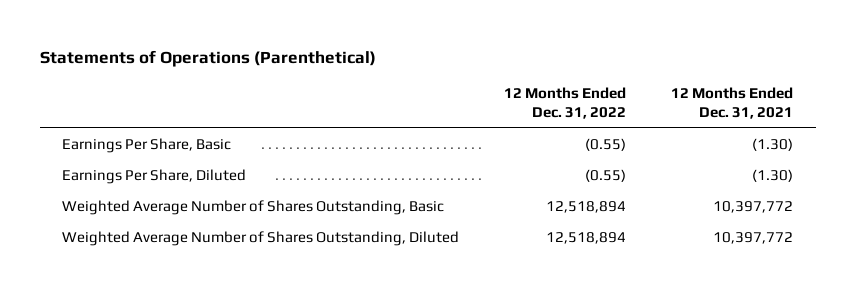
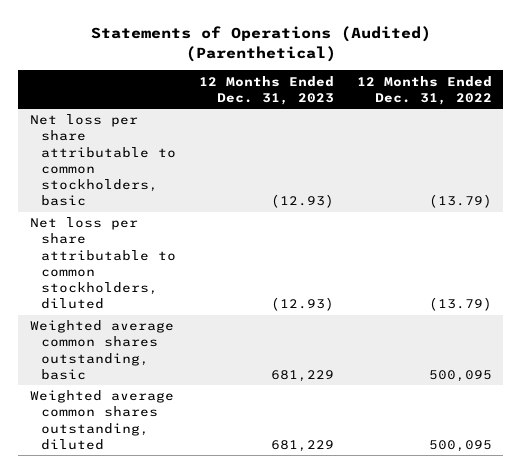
- Statements of Operations (Parenthetical)
+ Statements of Operations (Audited) (Parenthetical)
- | 12 Months Ended Dec. 31, 2022 | 12 Months Ended Dec. 31, 2021
+ | 12 Months Ended Dec. 31, 2023 | 12 Months Ended Dec. 31, 2022
- Earnings Per Share, Basic | (0.55) | (1.30)
- Earnings Per Share, Diluted | (0.55) | (1.30)
- Weighted Average Number of Shares Outstanding, Basic | 12,518,894 | 10,397,772
- Weighted Average Number of Shares Outstanding, Diluted | 12,518,894 | 10,397,772
+ Net loss per share attributable to common stockholders, basic | (12.93) | (13.79)
+ Net loss per share attributable to common stockholders, diluted | (12.93) | (13.79)
+ Weighted average common shares outstanding, basic | 681,229 | 500,095
+ Weighted average common shares outstanding, diluted | 681,229 | 500,095

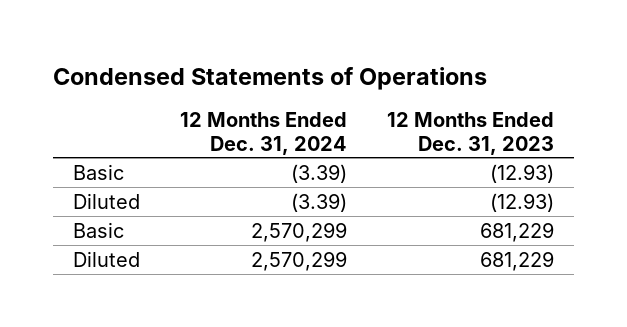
- Statements of Operations (Audited) (Parenthetical)
+ Condensed Statements of Operations
- | 12 Months Ended Dec. 31, 2023 | 12 Months Ended Dec. 31, 2022
+ | 12 Months Ended Dec. 31, 2024 | 12 Months Ended Dec. 31, 2023
- Net loss per share attributable to common stockholders, basic | (12.93) | (13.79)
- Net loss per share attributable to common stockholders, diluted | (12.93) | (13.79)
- Weighted average common shares outstanding, basic | 681,229 | 500,095
- Weighted average common shares outstanding, diluted | 681,229 | 500,095
+ Basic | (3.39) | (12.93)
+ Diluted | (3.39) | (12.93)
+ Basic | 2,570,299 | 681,229
+ Diluted | 2,570,299 | 681,229

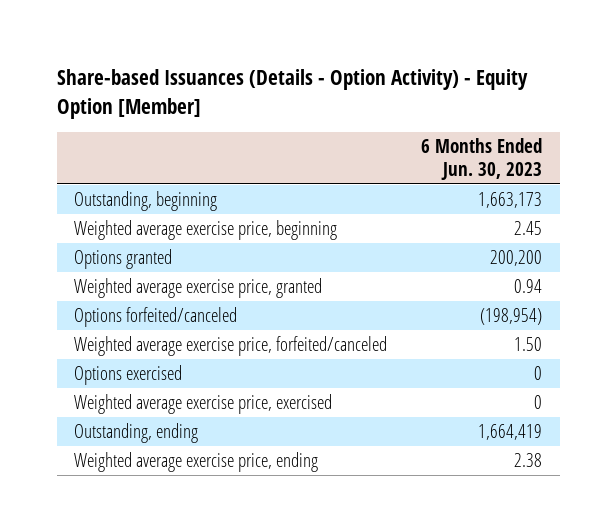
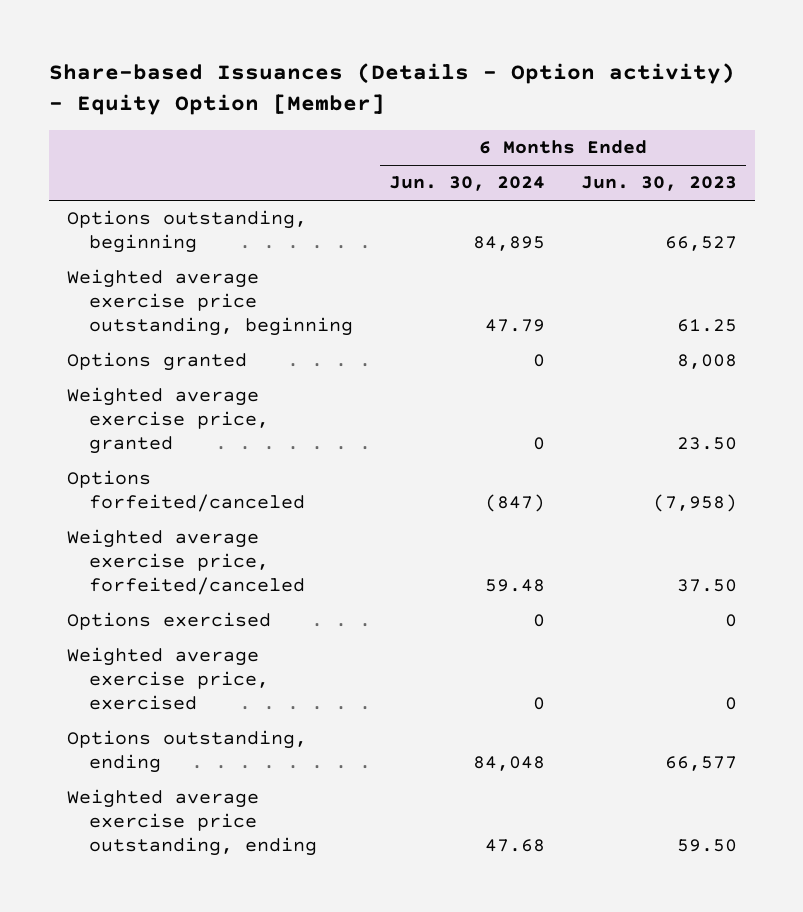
- Share-based Issuances (Details - Option Activity) - Equity Option [Member]
+ Share-based Issuances (Details - Option activity) - Equity Option [Member]
- | 6 Months Ended Jun. 30, 2023
+ | 6 Months Ended Jun. 30, 2024 | 6 Months Ended Jun. 30, 2023
- Outstanding, beginning | 1,663,173
- Weighted average exercise price, beginning | 2.45
- Options granted | 200,200
- Weighted average exercise price, granted | 0.94
- Options forfeited/canceled | (198,954)
- Weighted average exercise price, forfeited/canceled | 1.50
+ Options outstanding, beginning | 84,895 | 66,527
+ Weighted average exercise price outstanding, beginning | 47.79 | 61.25
+ Options granted | 0 | 8,008
+ Weighted average exercise price, granted | 0 | 23.50
+ Options forfeited/canceled | (847) | (7,958)
+ Weighted average exercise price, forfeited/canceled | 59.48 | 37.50
- Outstanding, ending | 1,664,419
- Weighted average exercise price, ending | 2.38
+ Options outstanding, ending | 84,048 | 66,577
+ Weighted average exercise price outstanding, ending | 47.68 | 59.50

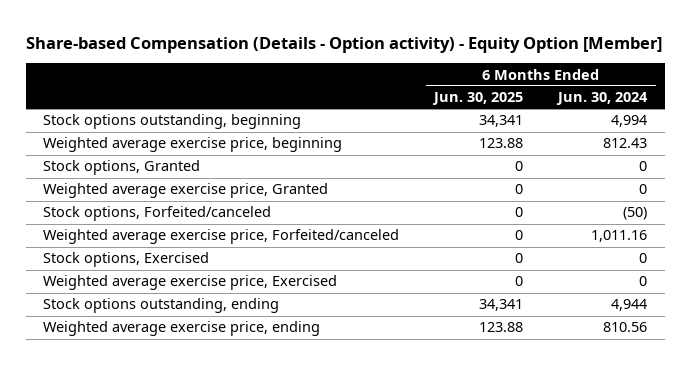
- Share-based Issuances (Details - Option activity) - Equity Option [Member]
+ Share-based Compensation (Details - Option activity) - Equity Option [Member]
- | 6 Months Ended Jun. 30, 2024 | 6 Months Ended Jun. 30, 2023
+ | 6 Months Ended Jun. 30, 2025 | 6 Months Ended Jun. 30, 2024
- Options outstanding, beginning | 84,895 | 66,527
- Weighted average exercise price outstanding, beginning | 47.79 | 61.25
- Options granted | 0 | 8,008
- Weighted average exercise price, granted | 0 | 23.50
- Options forfeited/canceled | (847) | (7,958)
- Weighted average exercise price, forfeited/canceled | 59.48 | 37.50
- Options exercised | 0 | 0
- Weighted average exercise price, exercised | 0 | 0
- Options outstanding, ending | 84,048 | 66,577
- Weighted average exercise price outstanding, ending | 47.68 | 59.50
+ Stock options outstanding, beginning | 34,341 | 4,994
+ Weighted average exercise price, beginning | 123.88 | 812.43
+ Stock options, Granted | 0 | 0
+ Weighted average exercise price, Granted | 0 | 0
+ Stock options, Forfeited/canceled | 0 | (50)
+ Weighted average exercise price, Forfeited/canceled | 0 | 1,011.16
+ Stock options, Exercised | 0 | 0
+ Weighted average exercise price, Exercised | 0 | 0
+ Stock options outstanding, ending | 34,341 | 4,944
+ Weighted average exercise price, ending | 123.88 | 810.56

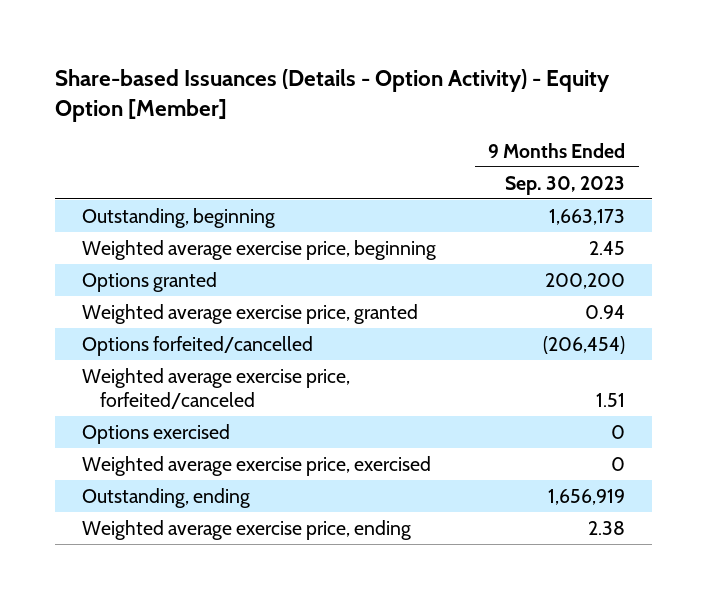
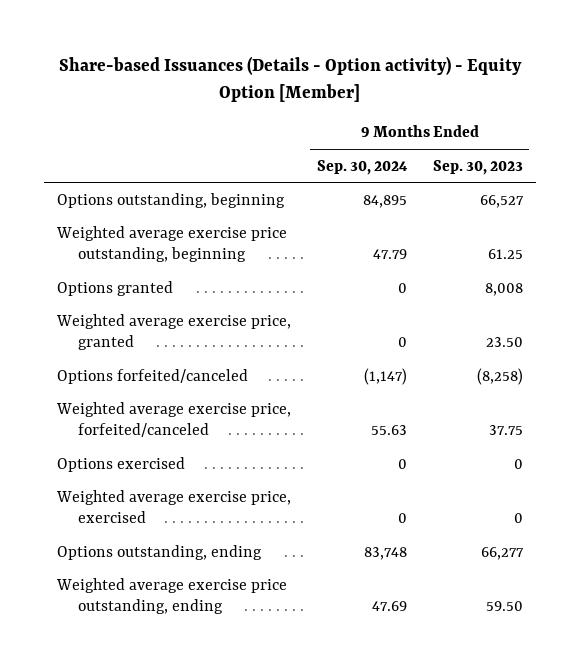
- Share-based Issuances (Details - Option Activity) - Equity Option [Member]
+ Share-based Issuances (Details - Option activity) - Equity Option [Member]
- | 9 Months Ended Sep. 30, 2023
+ | 9 Months Ended Sep. 30, 2024 | 9 Months Ended Sep. 30, 2023
- Outstanding, beginning | 1,663,173
- Weighted average exercise price, beginning | 2.45
- Options granted | 200,200
- Weighted average exercise price, granted | 0.94
- Options forfeited/cancelled | (206,454)
- Weighted average exercise price, forfeited/canceled | 1.51
+ Options outstanding, beginning | 84,895 | 66,527
+ Weighted average exercise price outstanding, beginning | 47.79 | 61.25
+ Options granted | 0 | 8,008
+ Weighted average exercise price, granted | 0 | 23.50
+ Options forfeited/canceled | (1,147) | (8,258)
+ Weighted average exercise price, forfeited/canceled | 55.63 | 37.75
- Outstanding, ending | 1,656,919
- Weighted average exercise price, ending | 2.38
+ Options outstanding, ending | 83,748 | 66,277
+ Weighted average exercise price outstanding, ending | 47.69 | 59.50

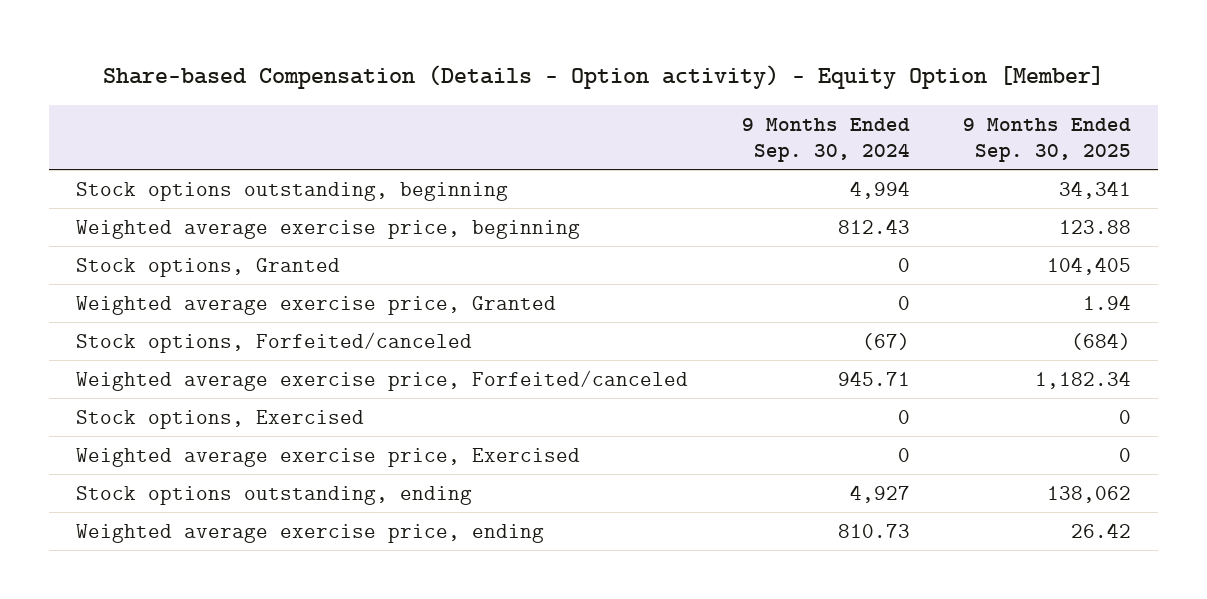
- Share-based Issuances (Details - Option activity) - Equity Option [Member]
+ Share-based Compensation (Details - Option activity) - Equity Option [Member]
- | 9 Months Ended Sep. 30, 2024 | 9 Months Ended Sep. 30, 2023
+ | 9 Months Ended Sep. 30, 2024 | 9 Months Ended Sep. 30, 2025
- Options outstanding, beginning | 84,895 | 66,527
- Weighted average exercise price outstanding, beginning | 47.79 | 61.25
- Options granted | 0 | 8,008
- Weighted average exercise price, granted | 0 | 23.50
- Options forfeited/canceled | (1,147) | (8,258)
- Weighted average exercise price, forfeited/canceled | 55.63 | 37.75
- Options exercised | 0 | 0
- Weighted average exercise price, exercised | 0 | 0
- Options outstanding, ending | 83,748 | 66,277
- Weighted average exercise price outstanding, ending | 47.69 | 59.50
+ Stock options outstanding, beginning | 4,994 | 34,341
+ Weighted average exercise price, beginning | 812.43 | 123.88
+ Stock options, Granted | 0 | 104,405
+ Weighted average exercise price, Granted | 0 | 1.94
+ Stock options, Forfeited/canceled | (67) | (684)
+ Weighted average exercise price, Forfeited/canceled | 945.71 | 1,182.34
+ Stock options, Exercised | 0 | 0
+ Weighted average exercise price, Exercised | 0 | 0
+ Stock options outstanding, ending | 4,927 | 138,062
+ Weighted average exercise price, ending | 810.73 | 26.42

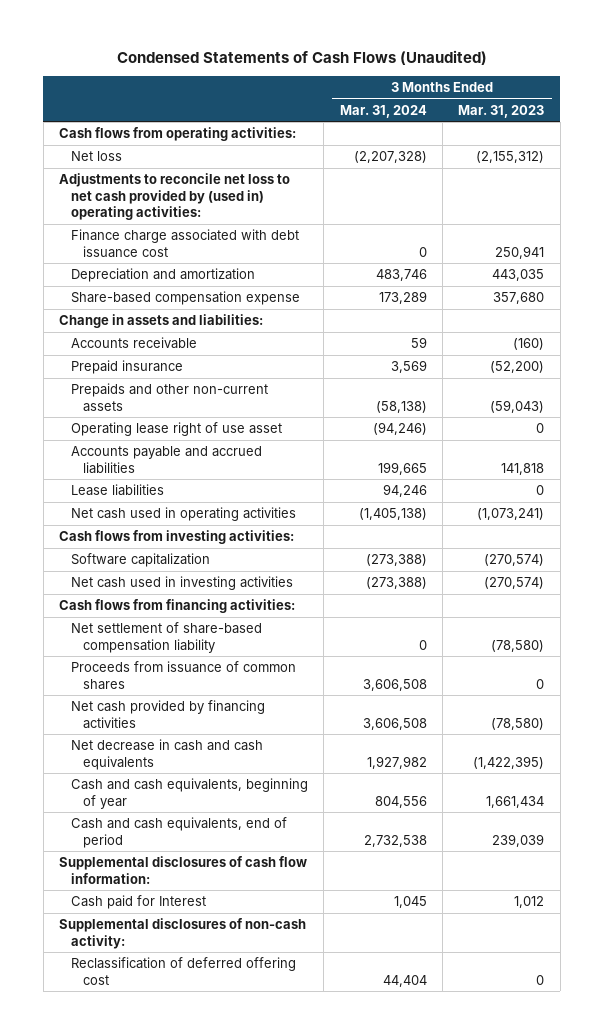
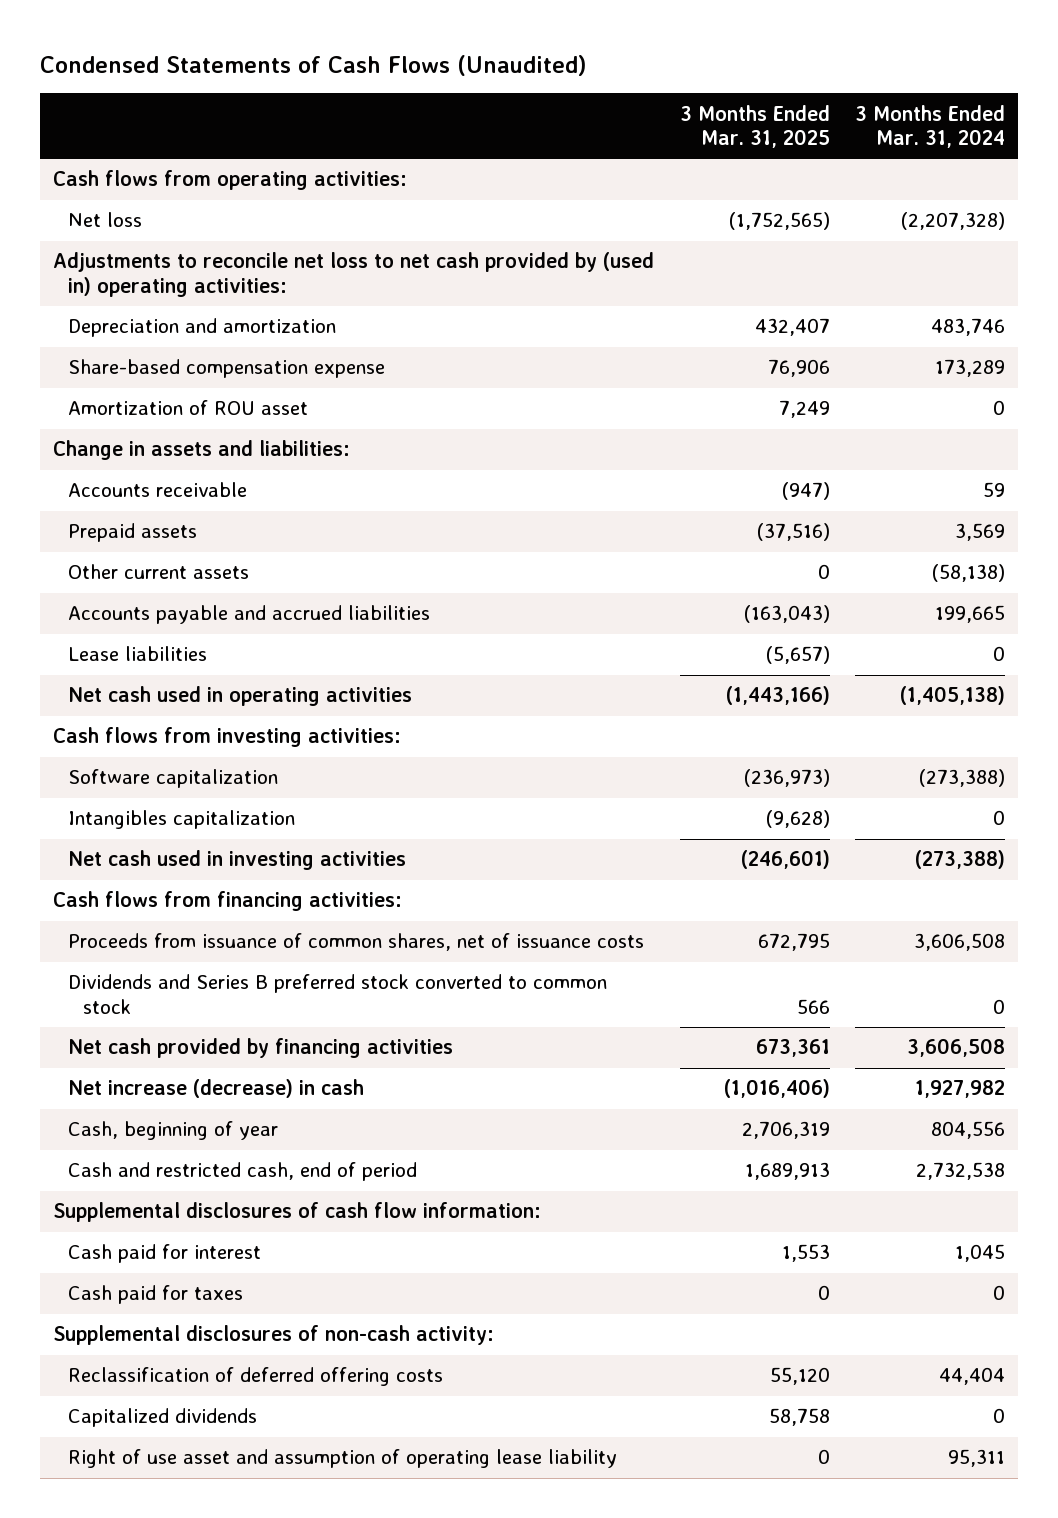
- | 3 Months Ended Mar. 31, 2024 | 3 Months Ended Mar. 31, 2023
+ | 3 Months Ended Mar. 31, 2025 | 3 Months Ended Mar. 31, 2024
- Finance charge associated with debt issuance cost | 0 | 250,941
+ Amortization of ROU asset | 7,249 | 0
- Prepaid insurance | 3,569 | (52,200)
- Prepaids and other non-current assets | (58,138) | (59,043)
- Operating lease right of use asset | (94,246) | 0
+ Prepaid assets | (37,516) | 3,569
+ Other current assets | 0 | (58,138)
- Lease liabilities | 94,246 | 0
+ Lease liabilities | (5,657) | 0
+ Intangibles capitalization | (9,628) | 0
- Net settlement of share-based compensation liability | 0 | (78,580)
- Proceeds from issuance of common shares | 3,606,508 | 0
+ Proceeds from issuance of common shares, net of issuance costs | 672,795 | 3,606,508
+ Dividends and Series B preferred stock converted to common stock | 566 | 0
- Net decrease in cash and cash equivalents | 1,927,982 | (1,422,395)
- Cash and cash equivalents, beginning of year | 804,556 | 1,661,434
- Cash and cash equivalents, end of period | 2,732,538 | 239,039
+ Net increase (decrease) in cash | (1,016,406) | 1,927,982
+ Cash, beginning of year | 2,706,319 | 804,556
+ Cash and restricted cash, end of period | 1,689,913 | 2,732,538
- Cash paid for Interest | 1,045 | 1,012
+ Cash paid for interest | 1,553 | 1,045
+ Cash paid for taxes | 0 | 0
- Reclassification of deferred offering cost | 44,404 | 0
+ Reclassification of deferred offering costs | 55,120 | 44,404
+ Capitalized dividends | 58,758 | 0
+ Right of use asset and assumption of operating lease liability | 0 | 95,311

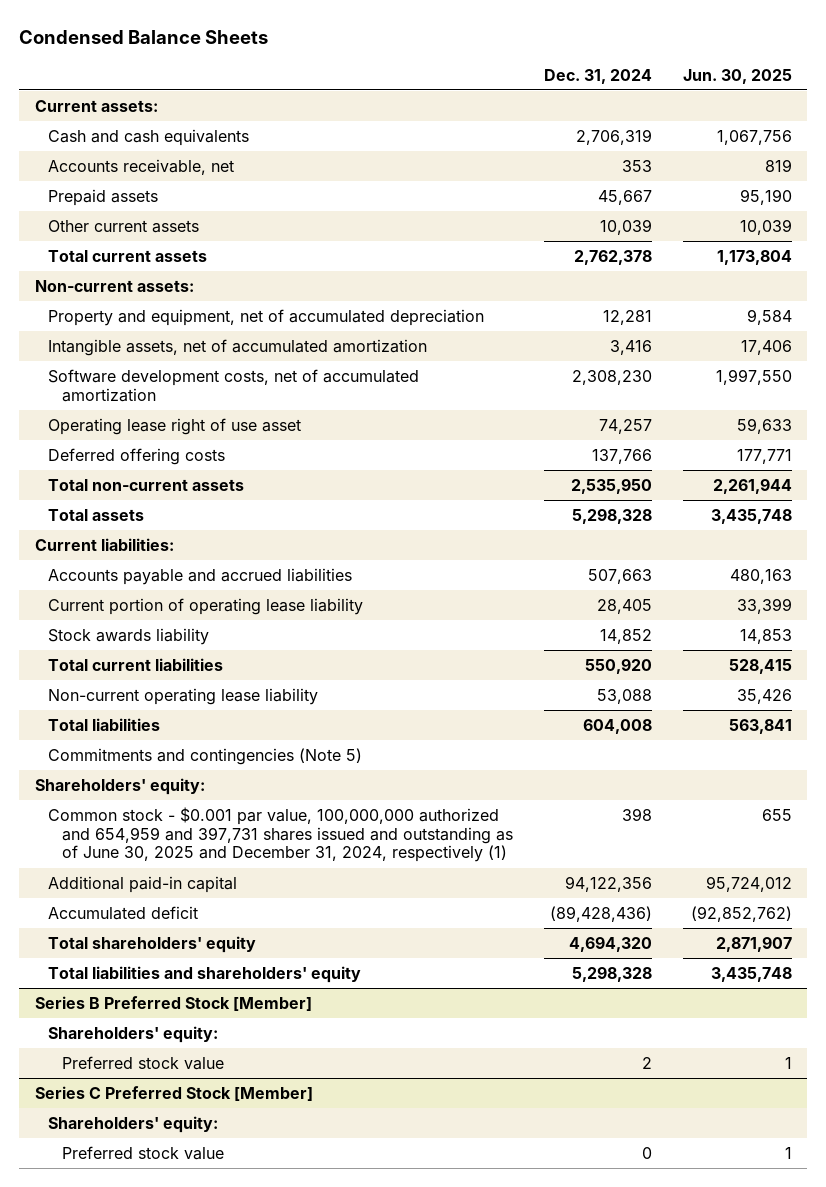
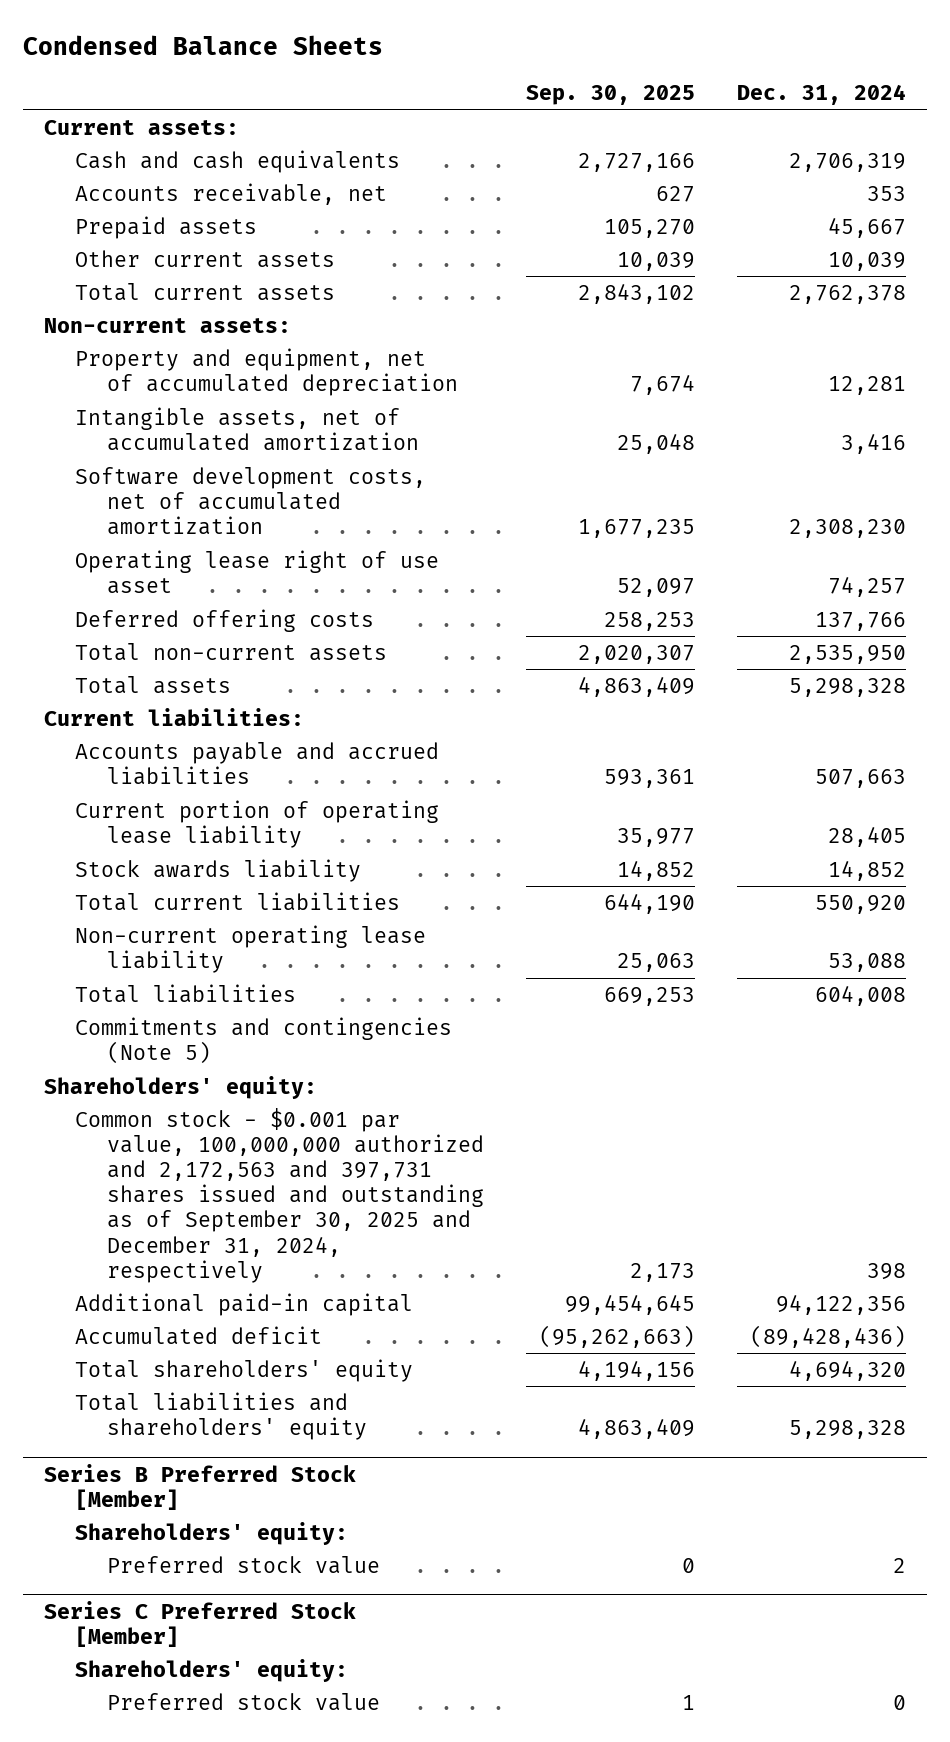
- | Dec. 31, 2024 | Jun. 30, 2025
+ | Sep. 30, 2025 | Dec. 31, 2024
- Common stock - $0.001 par value, 100,000,000 authorized and 654,959 and 397,731 shares issued and outstanding as of June 30, 2025 and December 31, 2024, respectively (1) | 398 | 655
+ Common stock - $0.001 par value, 100,000,000 authorized and 2,172,563 and 397,731 shares issued and outstanding as of September 30, 2025 and December 31, 2024, respectively | 2,173 | 398

